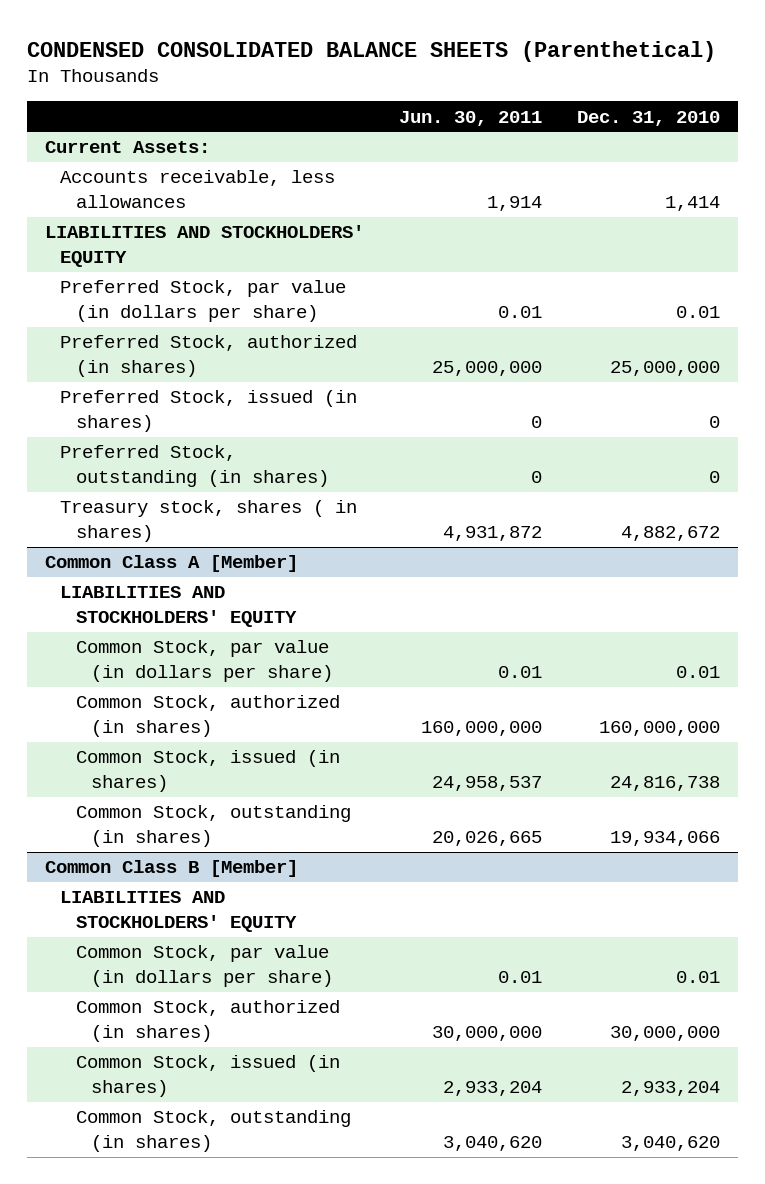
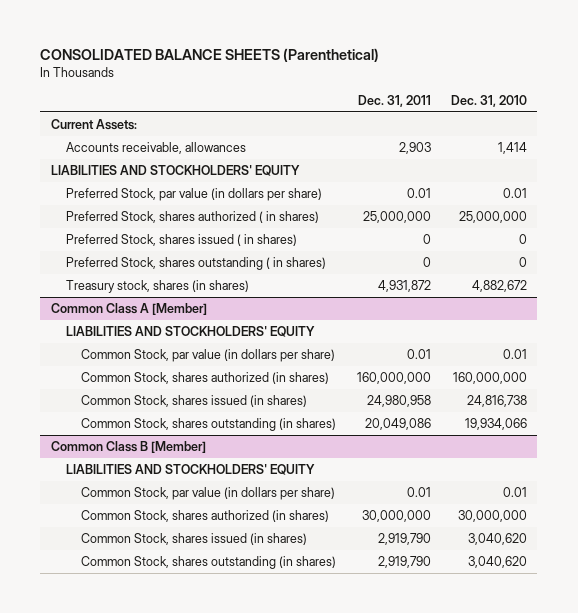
- CONDENSED CONSOLIDATED BALANCE SHEETS (Parenthetical)
+ CONSOLIDATED BALANCE SHEETS (Parenthetical)
- | Jun. 30, 2011 | Dec. 31, 2010
+ | Dec. 31, 2011 | Dec. 31, 2010
- Accounts receivable, less allowances | 1,914 | 1,414
+ Accounts receivable, allowances | 2,903 | 1,414
- Preferred Stock, authorized (in shares) | 25,000,000 | 25,000,000
- Preferred Stock, issued (in shares) | 0 | 0
- Preferred Stock, outstanding (in shares) | 0 | 0
- Treasury stock, shares ( in shares) | 4,931,872 | 4,882,672
+ Preferred Stock, shares authorized ( in shares) | 25,000,000 | 25,000,000
+ Preferred Stock, shares issued ( in shares) | 0 | 0
+ Preferred Stock, shares outstanding ( in shares) | 0 | 0
+ Treasury stock, shares (in shares) | 4,931,872 | 4,882,672
@ Common Class A [Member]
- Common Stock, authorized (in shares) | 160,000,000 | 160,000,000
- Common Stock, issued (in shares) | 24,958,537 | 24,816,738
- Common Stock, outstanding (in shares) | 20,026,665 | 19,934,066
+ Common Stock, shares authorized (in shares) | 160,000,000 | 160,000,000
+ Common Stock, shares issued (in shares) | 24,980,958 | 24,816,738
+ Common Stock, shares outstanding (in shares) | 20,049,086 | 19,934,066
@ Common Class B [Member]
- Common Stock, authorized (in shares) | 30,000,000 | 30,000,000
- Common Stock, issued (in shares) | 2,933,204 | 2,933,204
- Common Stock, outstanding (in shares) | 3,040,620 | 3,040,620
+ Common Stock, shares authorized (in shares) | 30,000,000 | 30,000,000
+ Common Stock, shares issued (in shares) | 2,919,790 | 3,040,620
+ Common Stock, shares outstanding (in shares) | 2,919,790 | 3,040,620

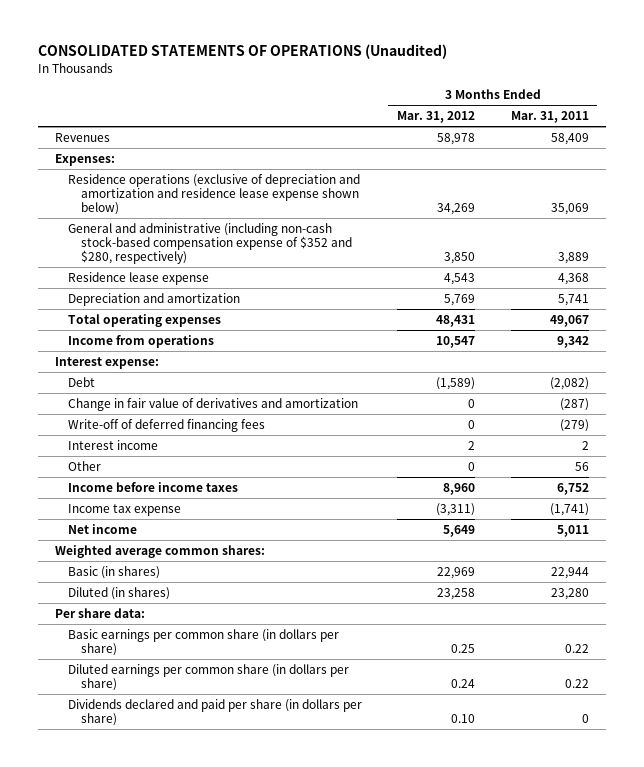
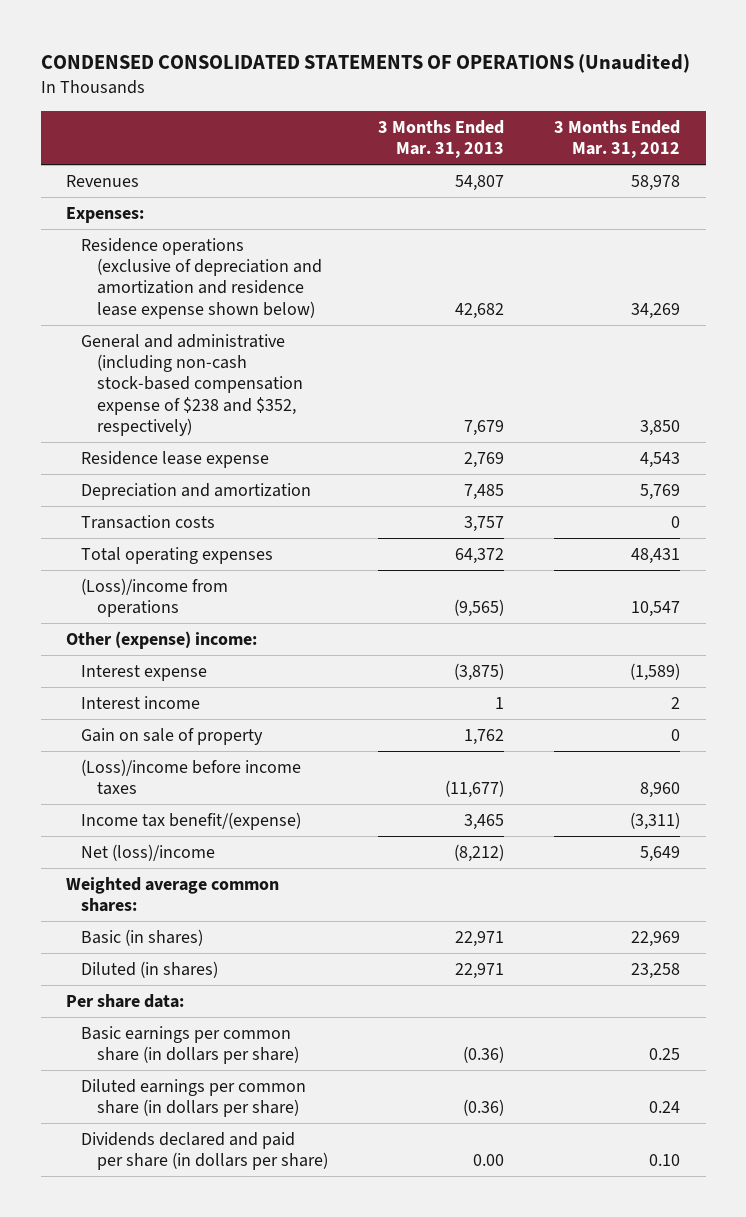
- CONSOLIDATED STATEMENTS OF OPERATIONS (Unaudited)
+ CONDENSED CONSOLIDATED STATEMENTS OF OPERATIONS (Unaudited)
- | 3 Months Ended Mar. 31, 2012 | 3 Months Ended Mar. 31, 2011
+ | 3 Months Ended Mar. 31, 2013 | 3 Months Ended Mar. 31, 2012
- General and administrative (including non-cash stock-based compensation expense of $352 and $280, respectively) | 3,850 | 3,889
+ General and administrative (including non-cash stock-based compensation expense of $238 and $352, respectively) | 7,679 | 3,850
+ Transaction costs | 3,757 | 0
- Income from operations | 10,547 | 9,342
- Interest expense:
- Debt | (1,589) | (2,082)
- Change in fair value of derivatives and amortization | 0 | (287)
- Write-off of deferred financing fees | 0 | (279)
+ (Loss)/income from operations | (9,565) | 10,547
+ Other (expense) income:
+ Interest expense | (3,875) | (1,589)
- Other | 0 | 56
- Income before income taxes | 8,960 | 6,752
- Income tax expense | (3,311) | (1,741)
- Net income | 5,649 | 5,011
+ Gain on sale of property | 1,762 | 0
+ (Loss)/income before income taxes | (11,677) | 8,960
+ Income tax benefit/(expense) | 3,465 | (3,311)
+ Net (loss)/income | (8,212) | 5,649

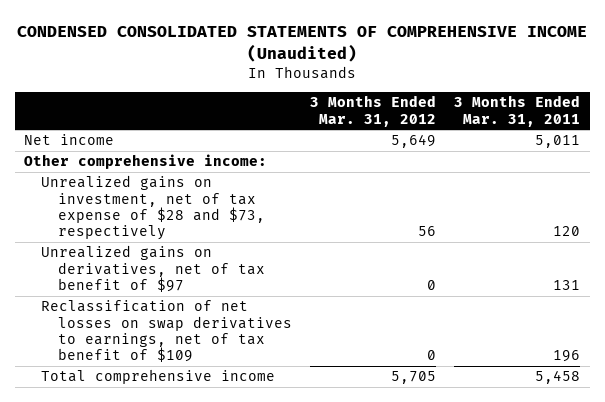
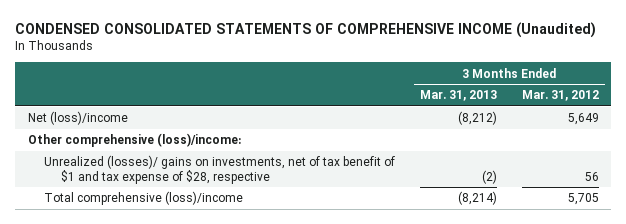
- | 3 Months Ended Mar. 31, 2012 | 3 Months Ended Mar. 31, 2011
+ | 3 Months Ended Mar. 31, 2013 | 3 Months Ended Mar. 31, 2012
- Net income | 5,649 | 5,011
- Other comprehensive income:
- Unrealized gains on investment, net of tax expense of $28 and $73, respectively | 56 | 120
- Unrealized gains on derivatives, net of tax benefit of $97 | 0 | 131
- Reclassification of net losses on swap derivatives to earnings, net of tax benefit of $109 | 0 | 196
- Total comprehensive income | 5,705 | 5,458
+ Net (loss)/income | (8,212) | 5,649
+ Other comprehensive (loss)/income:
+ Unrealized (losses)/ gains on investments, net of tax benefit of $1 and tax expense of $28, respective | (2) | 56
+ Total comprehensive (loss)/income | (8,214) | 5,705

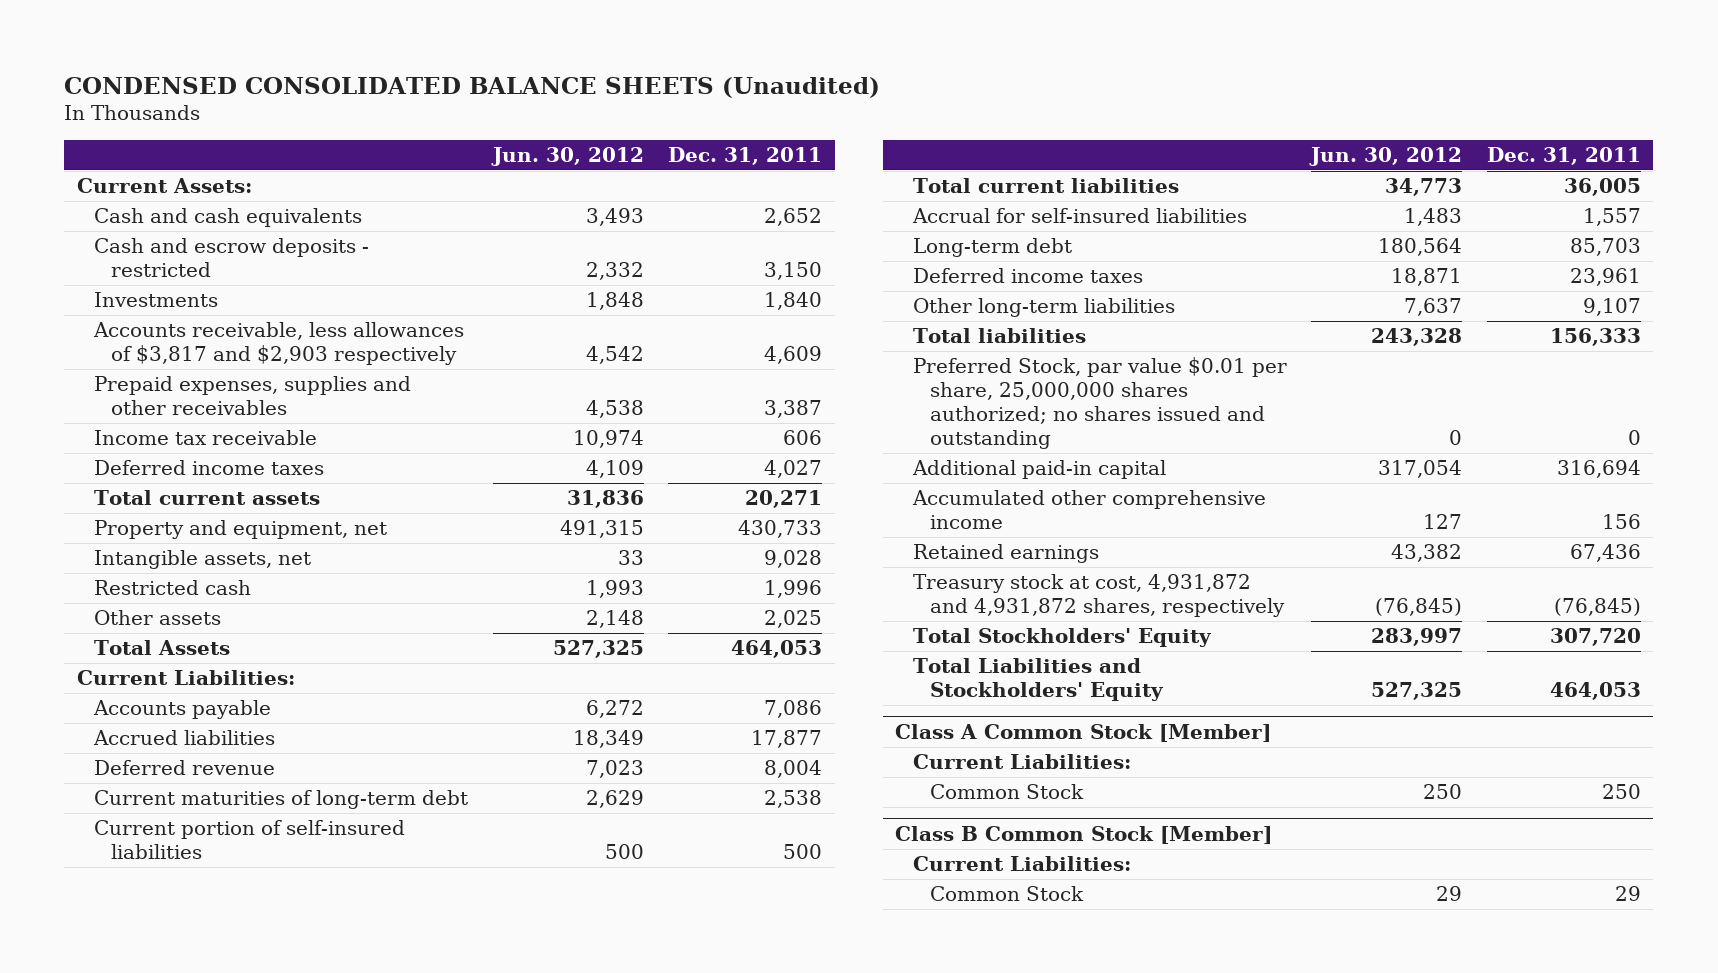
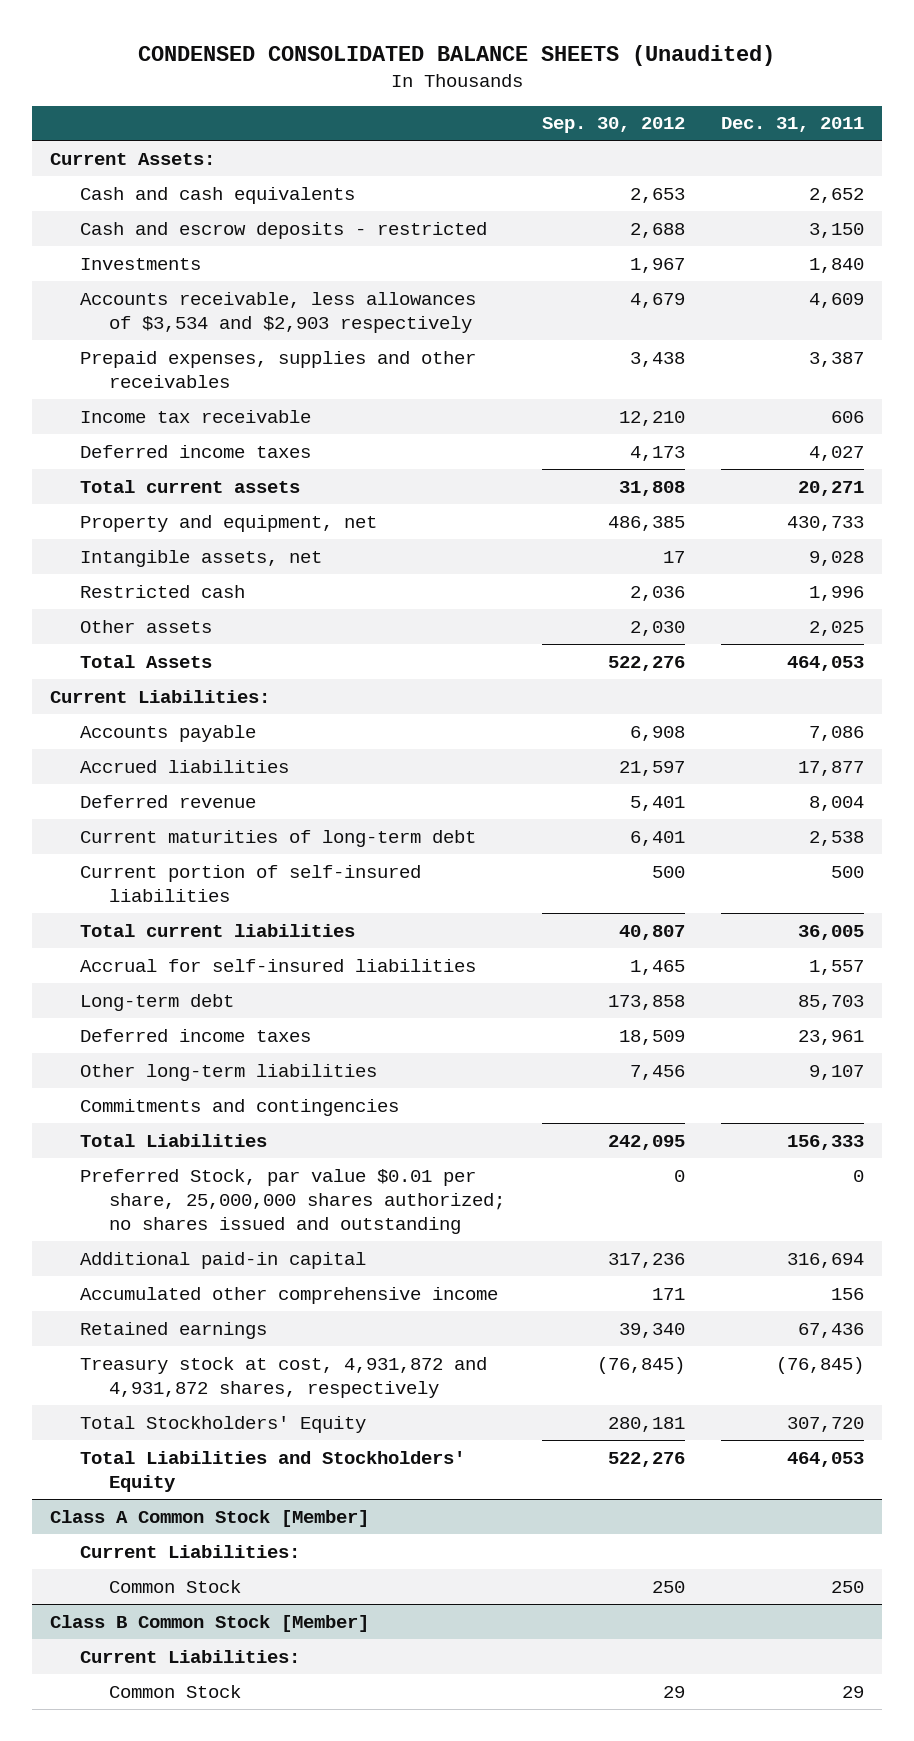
- | Jun. 30, 2012 | Dec. 31, 2011
+ | Sep. 30, 2012 | Dec. 31, 2011
- Accounts receivable, less allowances of $3,817 and $2,903 respectively | 4,542 | 4,609
+ Accounts receivable, less allowances of $3,534 and $2,903 respectively | 4,679 | 4,609
- Total liabilities | 243,328 | 156,333
+ Commitments and contingencies
+ Total Liabilities | 242,095 | 156,333

